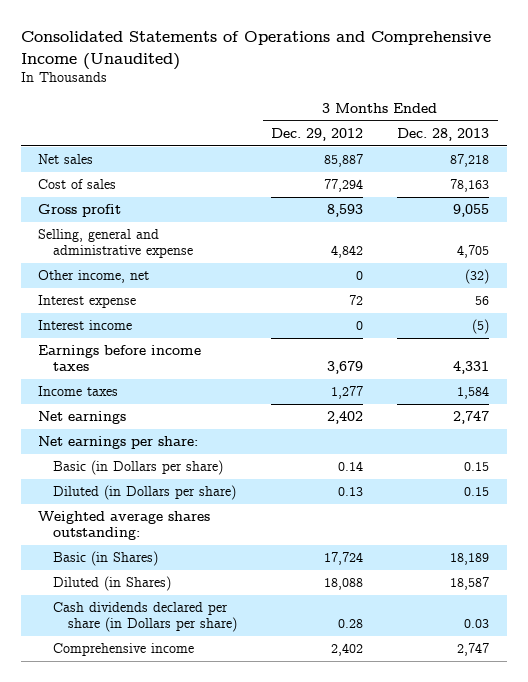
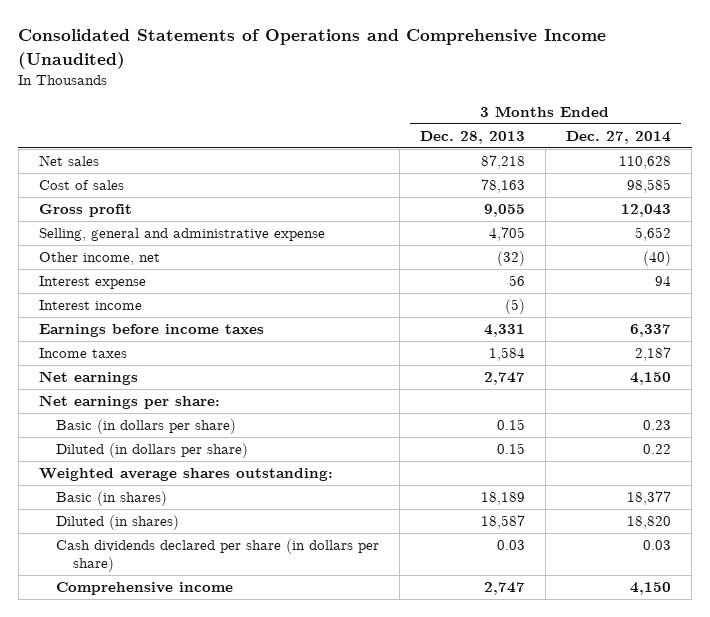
- | 3 Months Ended Dec. 29, 2012 | 3 Months Ended Dec. 28, 2013
+ | 3 Months Ended Dec. 28, 2013 | 3 Months Ended Dec. 27, 2014
- Basic (in Dollars per share) | 0.14 | 0.15
- Diluted (in Dollars per share) | 0.13 | 0.15
+ Basic (in dollars per share) | 0.15 | 0.23
+ Diluted (in dollars per share) | 0.15 | 0.22
- Basic (in Shares) | 17,724 | 18,189
- Diluted (in Shares) | 18,088 | 18,587
- Cash dividends declared per share (in Dollars per share) | 0.28 | 0.03
+ Basic (in shares) | 18,189 | 18,377
+ Diluted (in shares) | 18,587 | 18,820
+ Cash dividends declared per share (in dollars per share) | 0.03 | 0.03

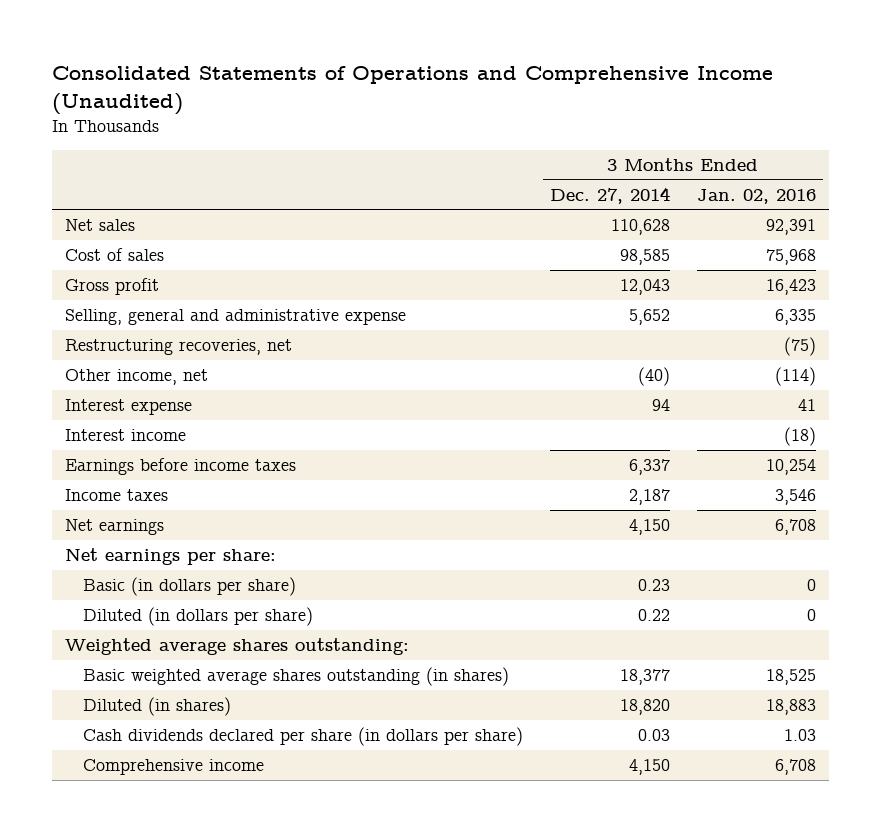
- | 3 Months Ended Dec. 28, 2013 | 3 Months Ended Dec. 27, 2014
+ | 3 Months Ended Dec. 27, 2014 | 3 Months Ended Jan. 02, 2016
+ Restructuring recoveries, net | | (75)
- Basic (in shares) | 18,189 | 18,377
+ Basic weighted average shares outstanding (in shares) | 18,377 | 18,525

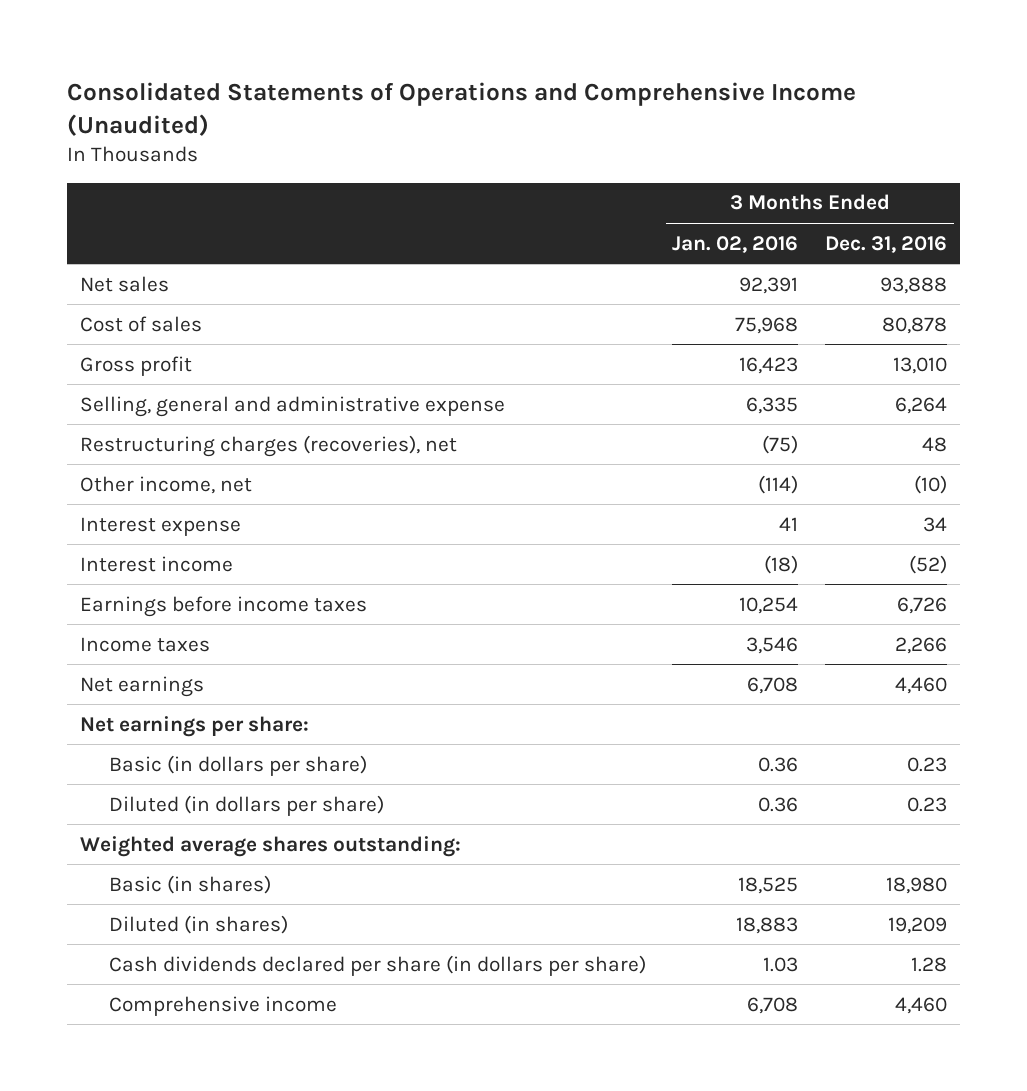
- | 3 Months Ended Dec. 27, 2014 | 3 Months Ended Jan. 02, 2016
+ | 3 Months Ended Jan. 02, 2016 | 3 Months Ended Dec. 31, 2016
- Restructuring recoveries, net | | (75)
+ Restructuring charges (recoveries), net | (75) | 48
- Basic (in dollars per share) | 0.23 | 0
- Diluted (in dollars per share) | 0.22 | 0
+ Basic (in dollars per share) | 0.36 | 0.23
+ Diluted (in dollars per share) | 0.36 | 0.23
- Basic weighted average shares outstanding (in shares) | 18,377 | 18,525
+ Basic (in shares) | 18,525 | 18,980

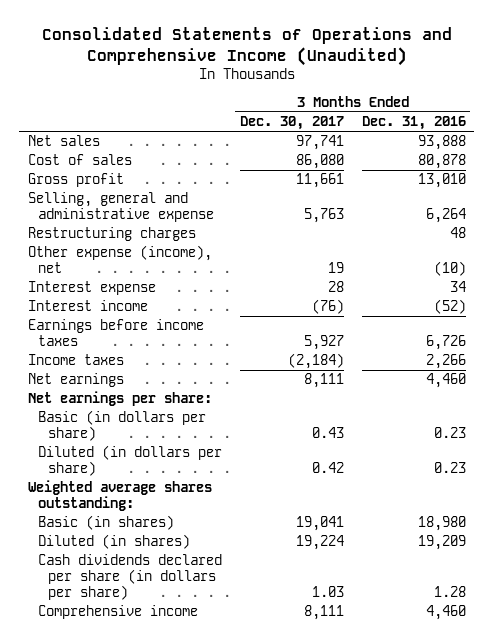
- | 3 Months Ended Jan. 02, 2016 | 3 Months Ended Dec. 31, 2016
+ | 3 Months Ended Dec. 30, 2017 | 3 Months Ended Dec. 31, 2016
- Restructuring charges (recoveries), net | (75) | 48
- Other income, net | (114) | (10)
+ Restructuring charges | | 48
+ Other expense (income), net | 19 | (10)

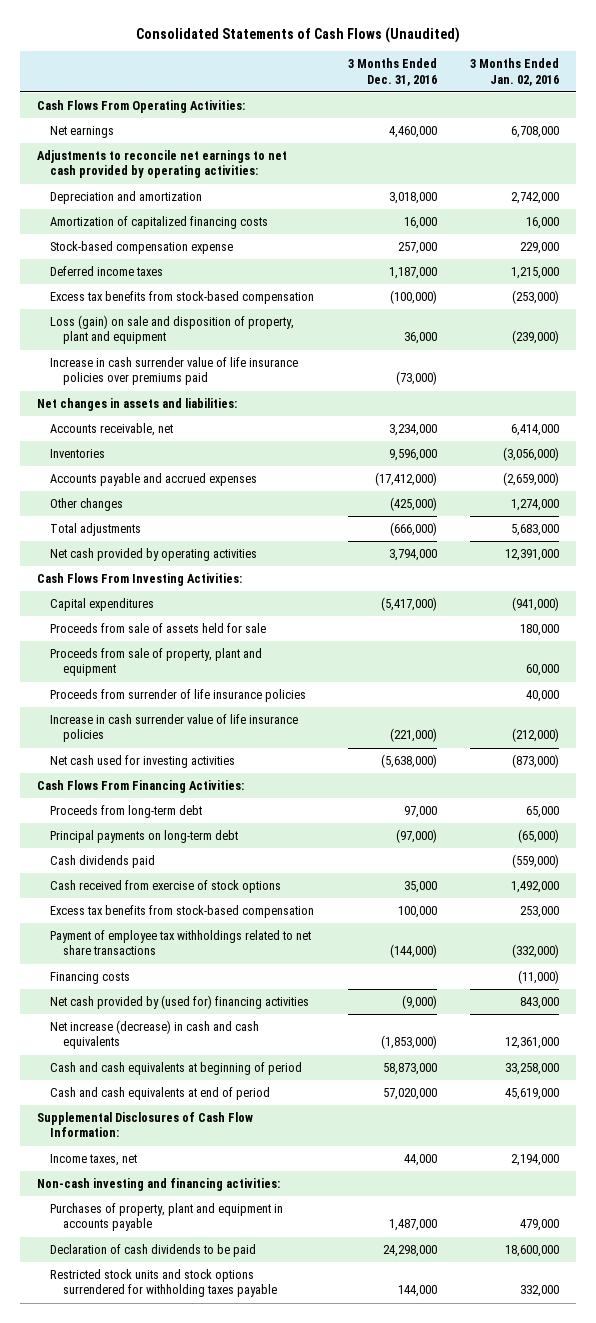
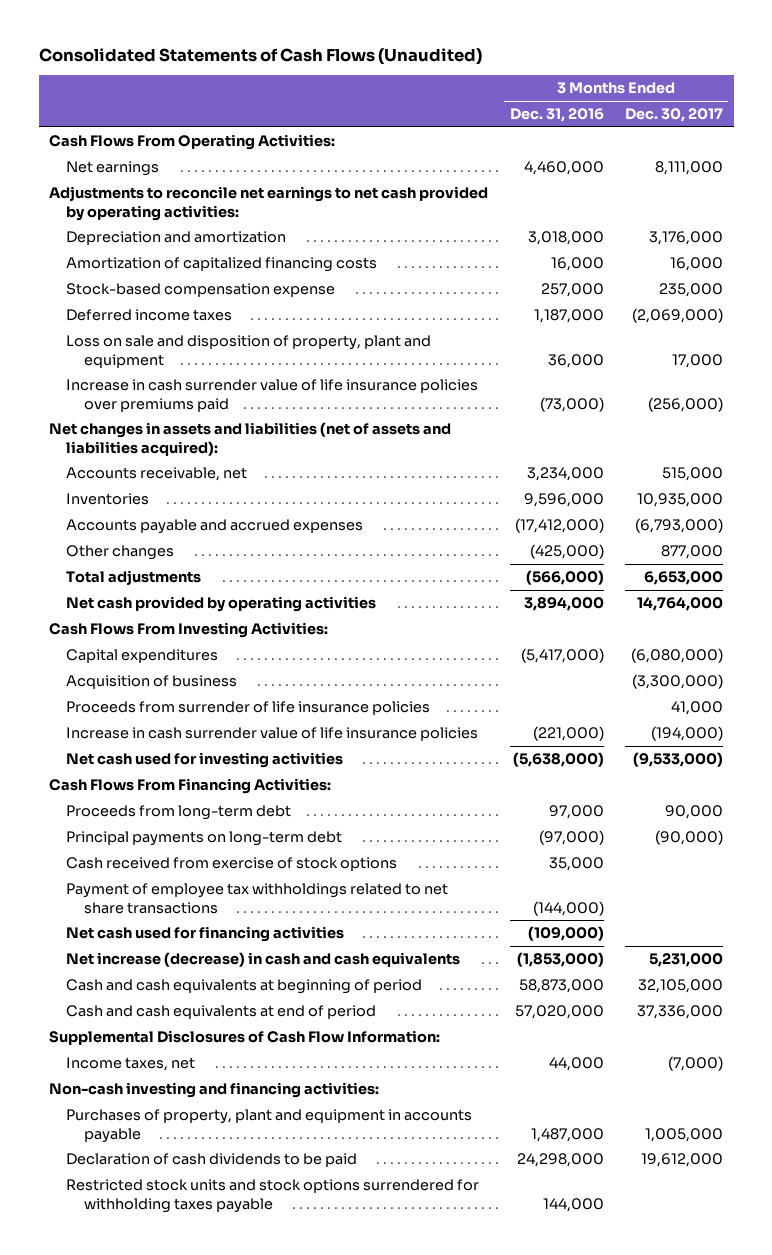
- | 3 Months Ended Dec. 31, 2016 | 3 Months Ended Jan. 02, 2016
+ | 3 Months Ended Dec. 31, 2016 | 3 Months Ended Dec. 30, 2017
- Excess tax benefits from stock-based compensation | (100,000) | (253,000)
- Loss (gain) on sale and disposition of property, plant and equipment | 36,000 | (239,000)
+ Loss on sale and disposition of property, plant and equipment | 36,000 | 17,000
- Net changes in assets and liabilities:
+ Net changes in assets and liabilities (net of assets and liabilities acquired):
- Total adjustments | (666,000) | 5,683,000
- Net cash provided by operating activities | 3,794,000 | 12,391,000
+ Total adjustments | (566,000) | 6,653,000
+ Net cash provided by operating activities | 3,894,000 | 14,764,000
- Proceeds from sale of assets held for sale | | 180,000
- Proceeds from sale of property, plant and equipment | | 60,000
+ Acquisition of business | | (3,300,000)
- Cash dividends paid | | (559,000)
- Excess tax benefits from stock-based compensation | 100,000 | 253,000
- Financing costs | | (11,000)
- Net cash provided by (used for) financing activities | (9,000) | 843,000
+ Net cash used for financing activities | (109,000) |

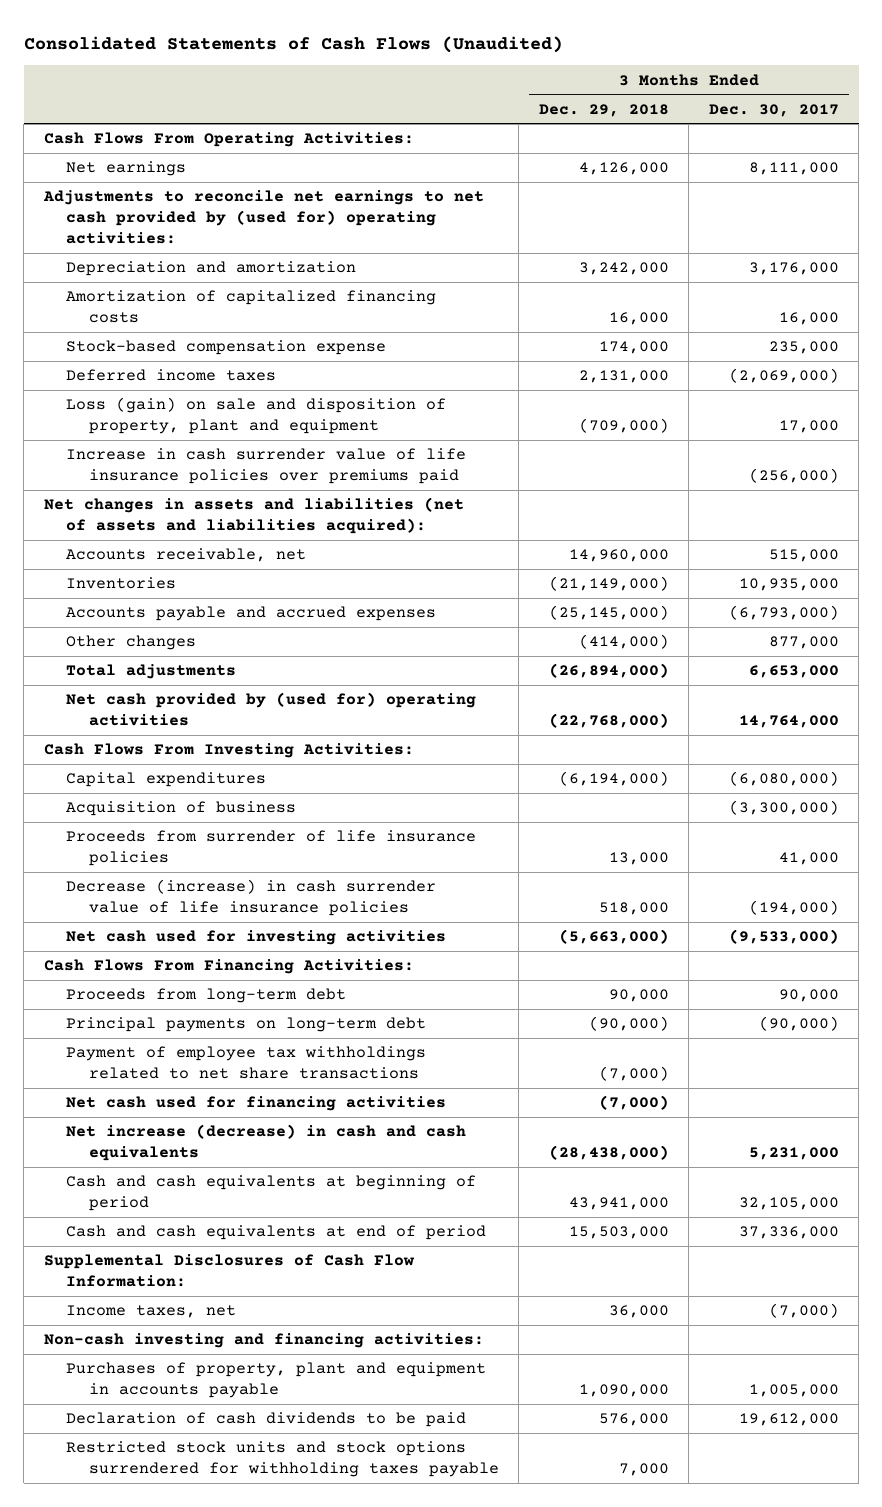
- | 3 Months Ended Dec. 31, 2016 | 3 Months Ended Dec. 30, 2017
+ | 3 Months Ended Dec. 29, 2018 | 3 Months Ended Dec. 30, 2017
- Adjustments to reconcile net earnings to net cash provided by operating activities:
+ Adjustments to reconcile net earnings to net cash provided by (used for) operating activities:
- Loss on sale and disposition of property, plant and equipment | 36,000 | 17,000
+ Loss (gain) on sale and disposition of property, plant and equipment | (709,000) | 17,000
- Net cash provided by operating activities | 3,894,000 | 14,764,000
+ Net cash provided by (used for) operating activities | (22,768,000) | 14,764,000
- Increase in cash surrender value of life insurance policies | (221,000) | (194,000)
+ Decrease (increase) in cash surrender value of life insurance policies | 518,000 | (194,000)
- Cash received from exercise of stock options | 35,000 |

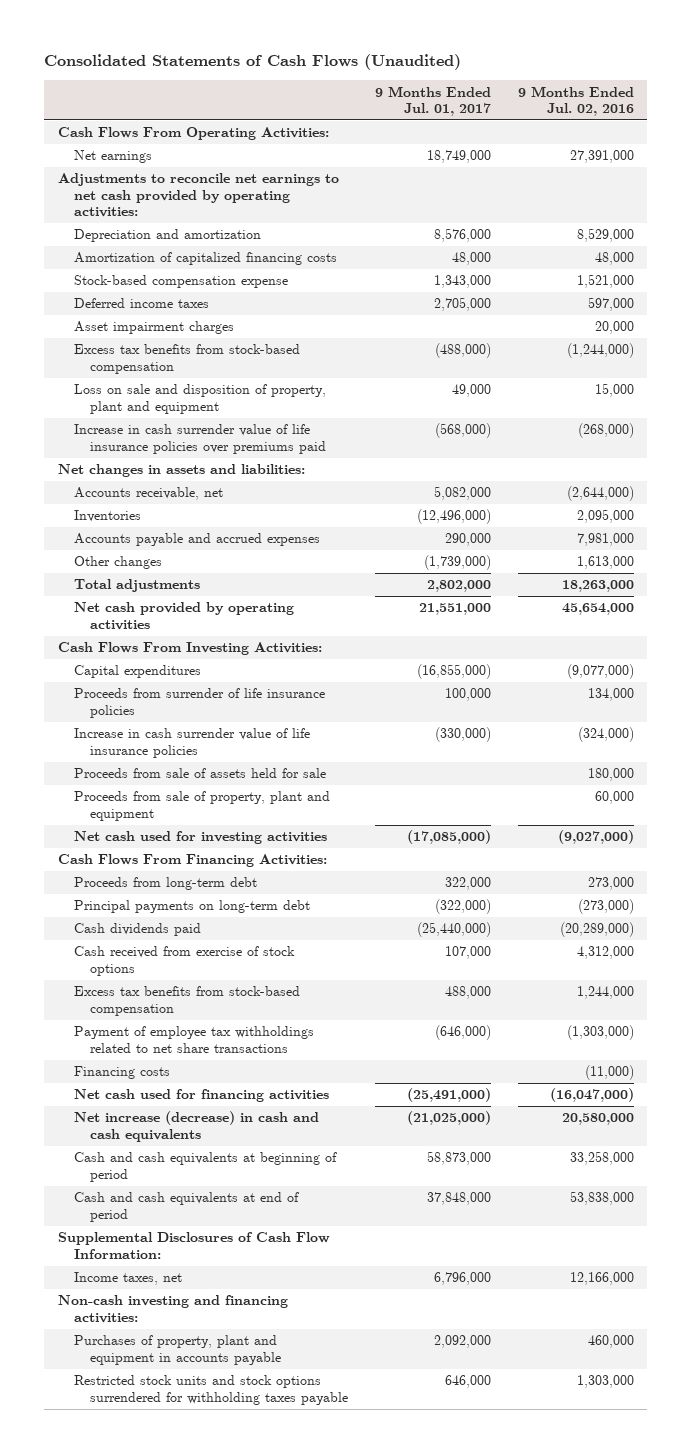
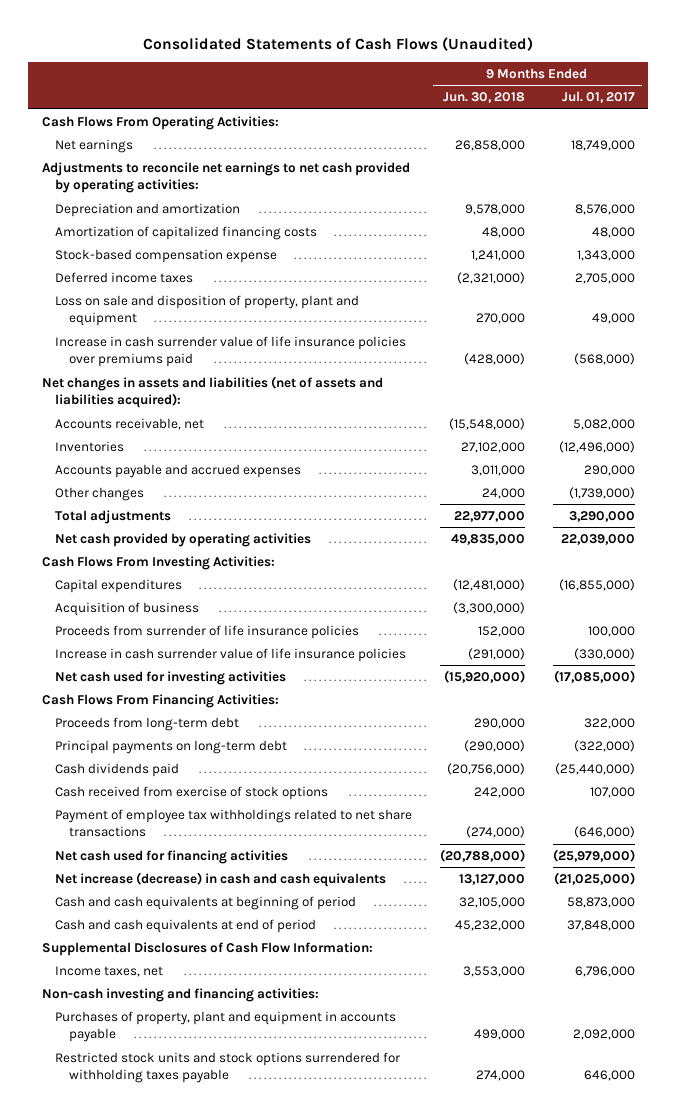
- | 9 Months Ended Jul. 01, 2017 | 9 Months Ended Jul. 02, 2016
+ | 9 Months Ended Jun. 30, 2018 | 9 Months Ended Jul. 01, 2017
- Asset impairment charges | | 20,000
- Excess tax benefits from stock-based compensation | (488,000) | (1,244,000)
- Net changes in assets and liabilities:
+ Net changes in assets and liabilities (net of assets and liabilities acquired):
- Total adjustments | 2,802,000 | 18,263,000
- Net cash provided by operating activities | 21,551,000 | 45,654,000
+ Total adjustments | 22,977,000 | 3,290,000
+ Net cash provided by operating activities | 49,835,000 | 22,039,000
+ Acquisition of business | (3,300,000) |
- Proceeds from sale of assets held for sale | | 180,000
- Proceeds from sale of property, plant and equipment | | 60,000
- Excess tax benefits from stock-based compensation | 488,000 | 1,244,000
- Financing costs | | (11,000)
- Net cash used for financing activities | (25,491,000) | (16,047,000)
+ Net cash used for financing activities | (20,788,000) | (25,979,000)

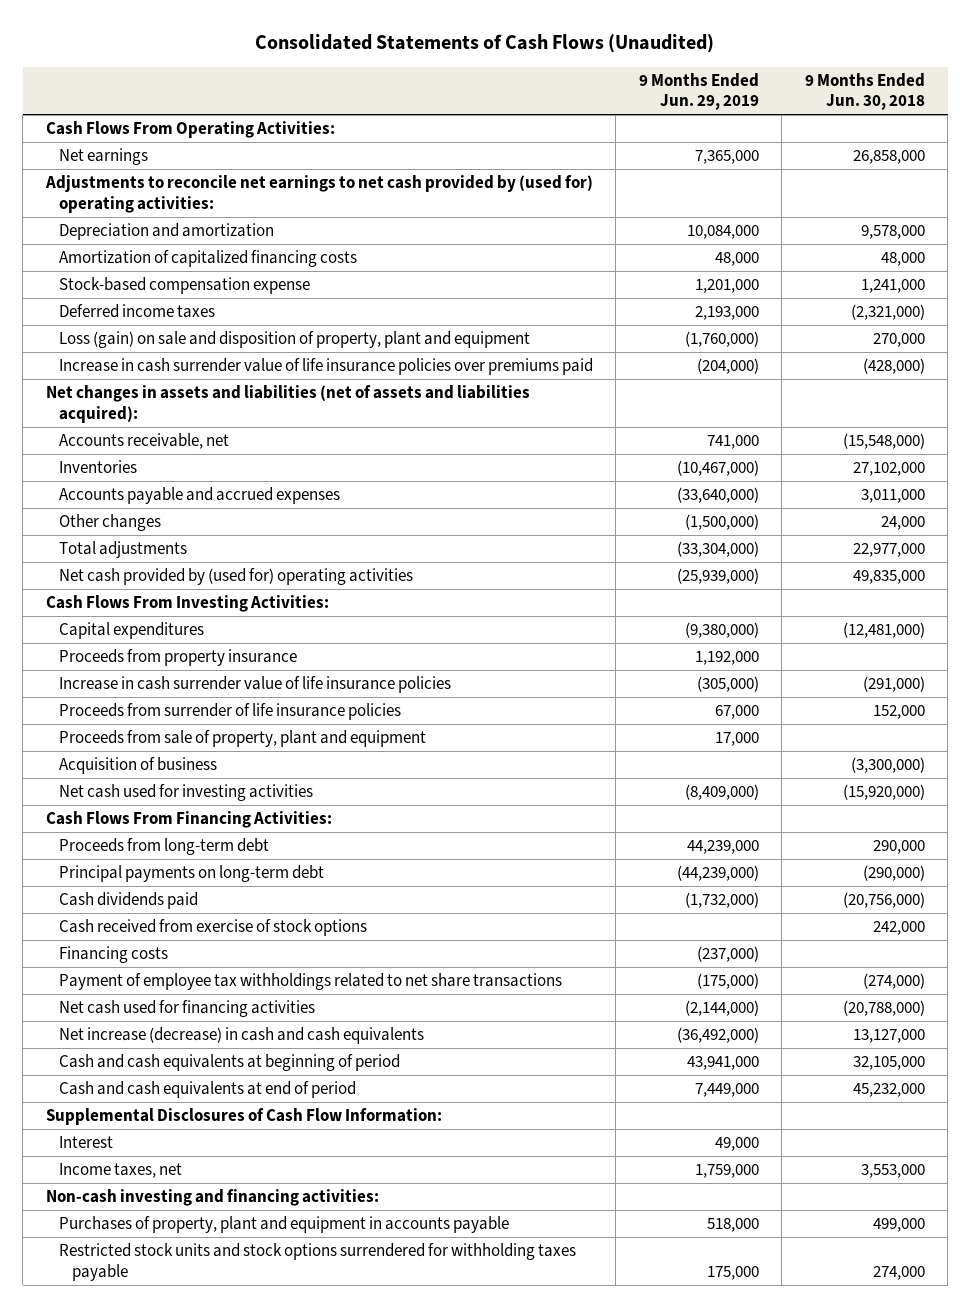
- | 9 Months Ended Jun. 30, 2018 | 9 Months Ended Jul. 01, 2017
+ | 9 Months Ended Jun. 29, 2019 | 9 Months Ended Jun. 30, 2018
- Adjustments to reconcile net earnings to net cash provided by operating activities:
+ Adjustments to reconcile net earnings to net cash provided by (used for) operating activities:
- Loss on sale and disposition of property, plant and equipment | 270,000 | 49,000
+ Loss (gain) on sale and disposition of property, plant and equipment | (1,760,000) | 270,000
- Net cash provided by operating activities | 49,835,000 | 22,039,000
+ Net cash provided by (used for) operating activities | (25,939,000) | 49,835,000
+ Proceeds from property insurance | 1,192,000 |
moved down: Proceeds from surrender of life insurance policies | 67,000 | 152,000
+ Proceeds from sale of property, plant and equipment | 17,000 |
moved down: Acquisition of business | | (3,300,000)
+ Financing costs | (237,000) |
+ Interest | 49,000 |

